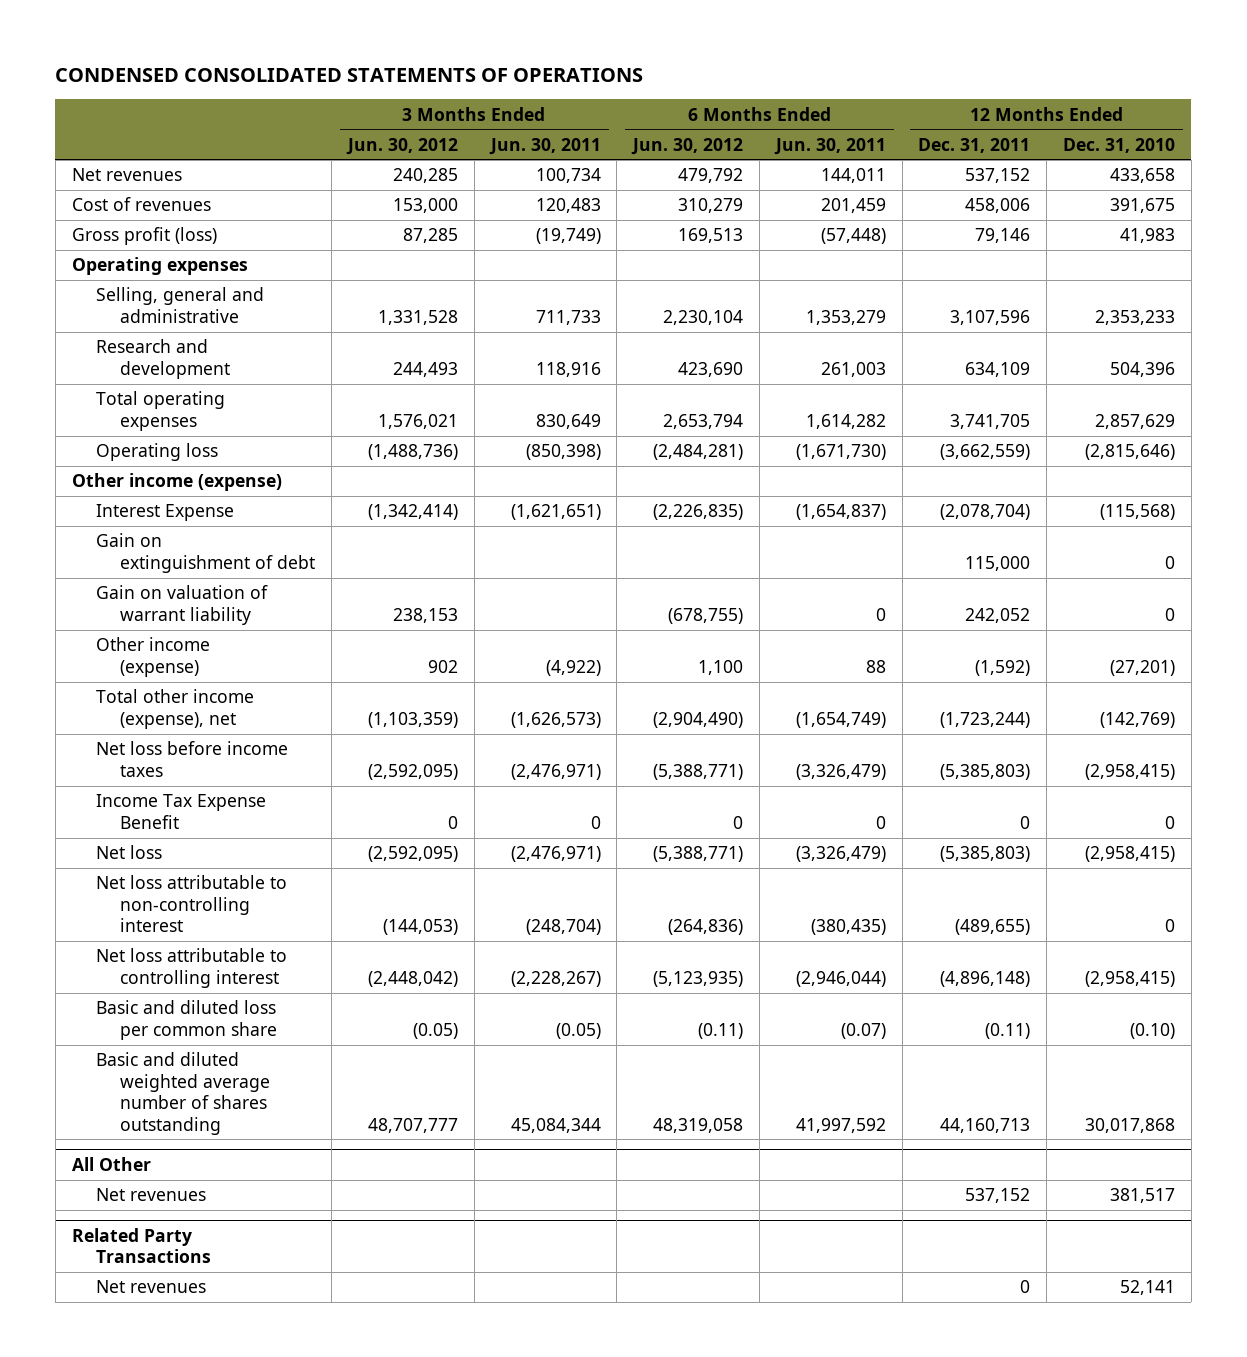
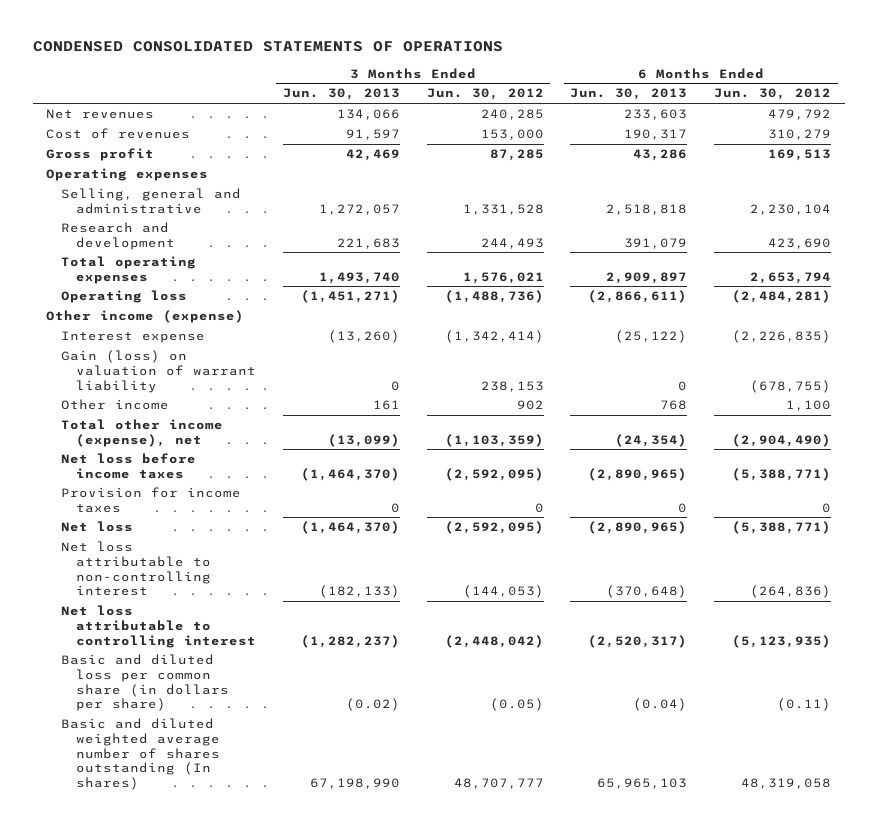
- | 3 Months Ended Jun. 30, 2012 | 3 Months Ended Jun. 30, 2011 | 6 Months Ended Jun. 30, 2012 | 6 Months Ended Jun. 30, 2011 | 12 Months Ended Dec. 31, 2011 | 12 Months Ended Dec. 31, 2010
+ | 3 Months Ended Jun. 30, 2013 | 3 Months Ended Jun. 30, 2012 | 6 Months Ended Jun. 30, 2013 | 6 Months Ended Jun. 30, 2012
- Gross profit (loss) | 87,285 | (19,749) | 169,513 | (57,448) | 79,146 | 41,983
+ Gross profit | 42,469 | 87,285 | 43,286 | 169,513
- Interest Expense | (1,342,414) | (1,621,651) | (2,226,835) | (1,654,837) | (2,078,704) | (115,568)
- Gain on extinguishment of debt | | | | | 115,000 | 0
- Gain on valuation of warrant liability | 238,153 | | (678,755) | 0 | 242,052 | 0
- Other income (expense) | 902 | (4,922) | 1,100 | 88 | (1,592) | (27,201)
+ Interest expense | (13,260) | (1,342,414) | (25,122) | (2,226,835)
+ Gain (loss) on valuation of warrant liability | 0 | 238,153 | 0 | (678,755)
+ Other income | 161 | 902 | 768 | 1,100
- Income Tax Expense Benefit | 0 | 0 | 0 | 0 | 0 | 0
+ Provision for income taxes | 0 | 0 | 0 | 0
- Basic and diluted loss per common share | (0.05) | (0.05) | (0.11) | (0.07) | (0.11) | (0.10)
- Basic and diluted weighted average number of shares outstanding | 48,707,777 | 45,084,344 | 48,319,058 | 41,997,592 | 44,160,713 | 30,017,868
- All Other
- Net revenues | | | | | 537,152 | 381,517
- Related Party Transactions
- Net revenues | | | | | 0 | 52,141
+ Basic and diluted loss per common share (in dollars per share) | (0.02) | (0.05) | (0.04) | (0.11)
+ Basic and diluted weighted average number of shares outstanding (In shares) | 67,198,990 | 48,707,777 | 65,965,103 | 48,319,058

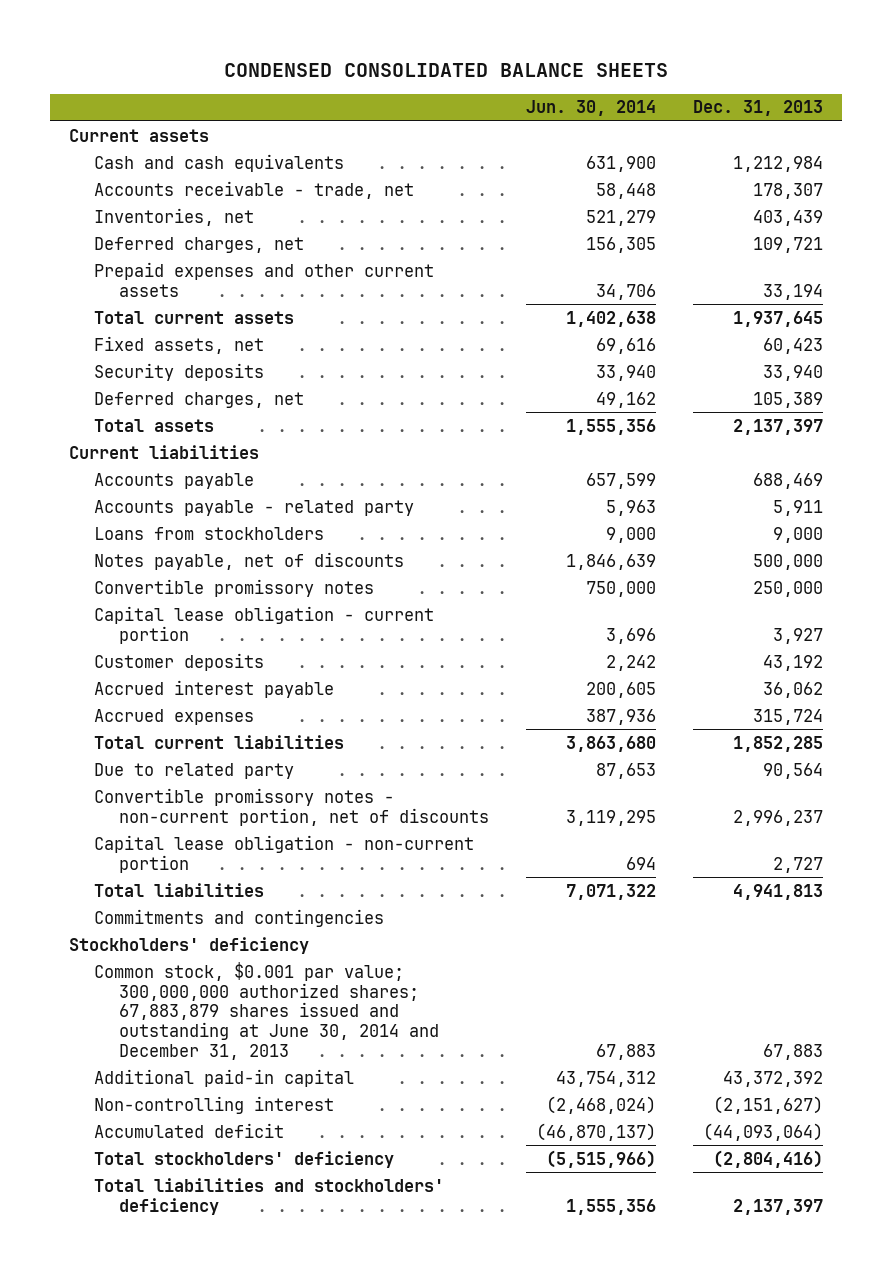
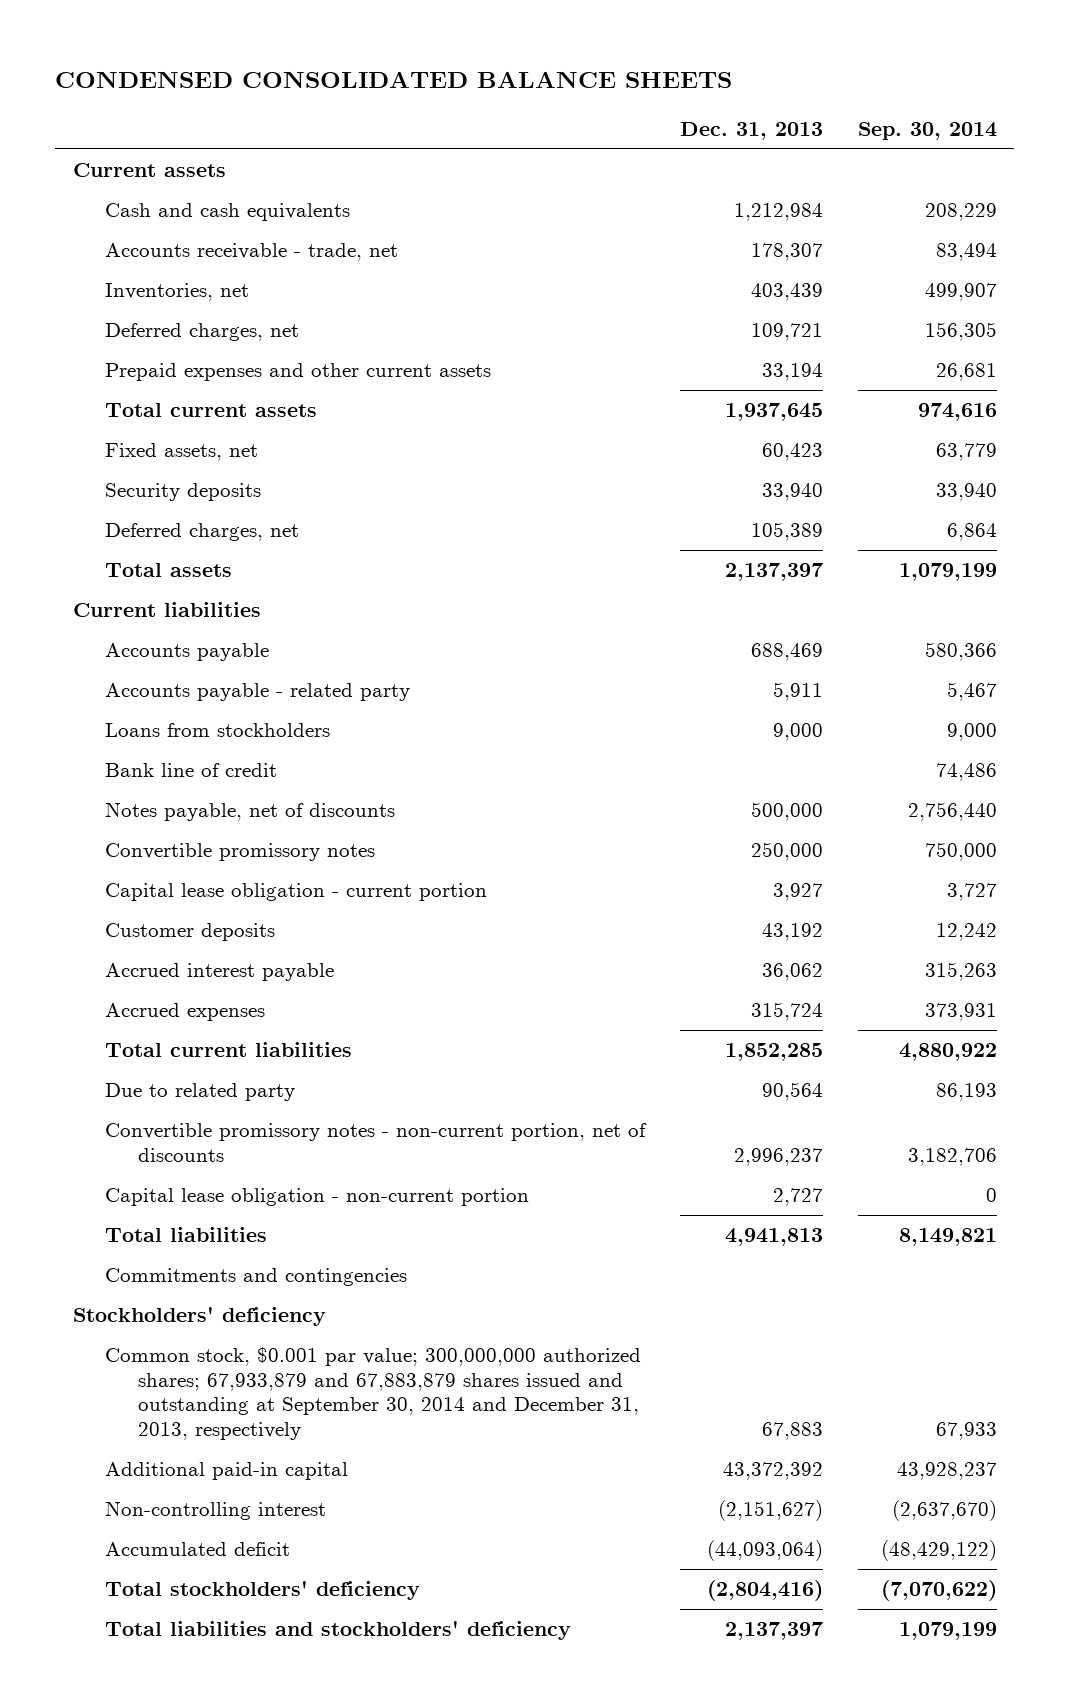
- | Jun. 30, 2014 | Dec. 31, 2013
+ | Dec. 31, 2013 | Sep. 30, 2014
+ Bank line of credit | | 74,486
- Common stock, $0.001 par value; 300,000,000 authorized shares; 67,883,879 shares issued and outstanding at June 30, 2014 and December 31, 2013 | 67,883 | 67,883
+ Common stock, $0.001 par value; 300,000,000 authorized shares; 67,933,879 and 67,883,879 shares issued and outstanding at September 30, 2014 and December 31, 2013, respectively | 67,883 | 67,933

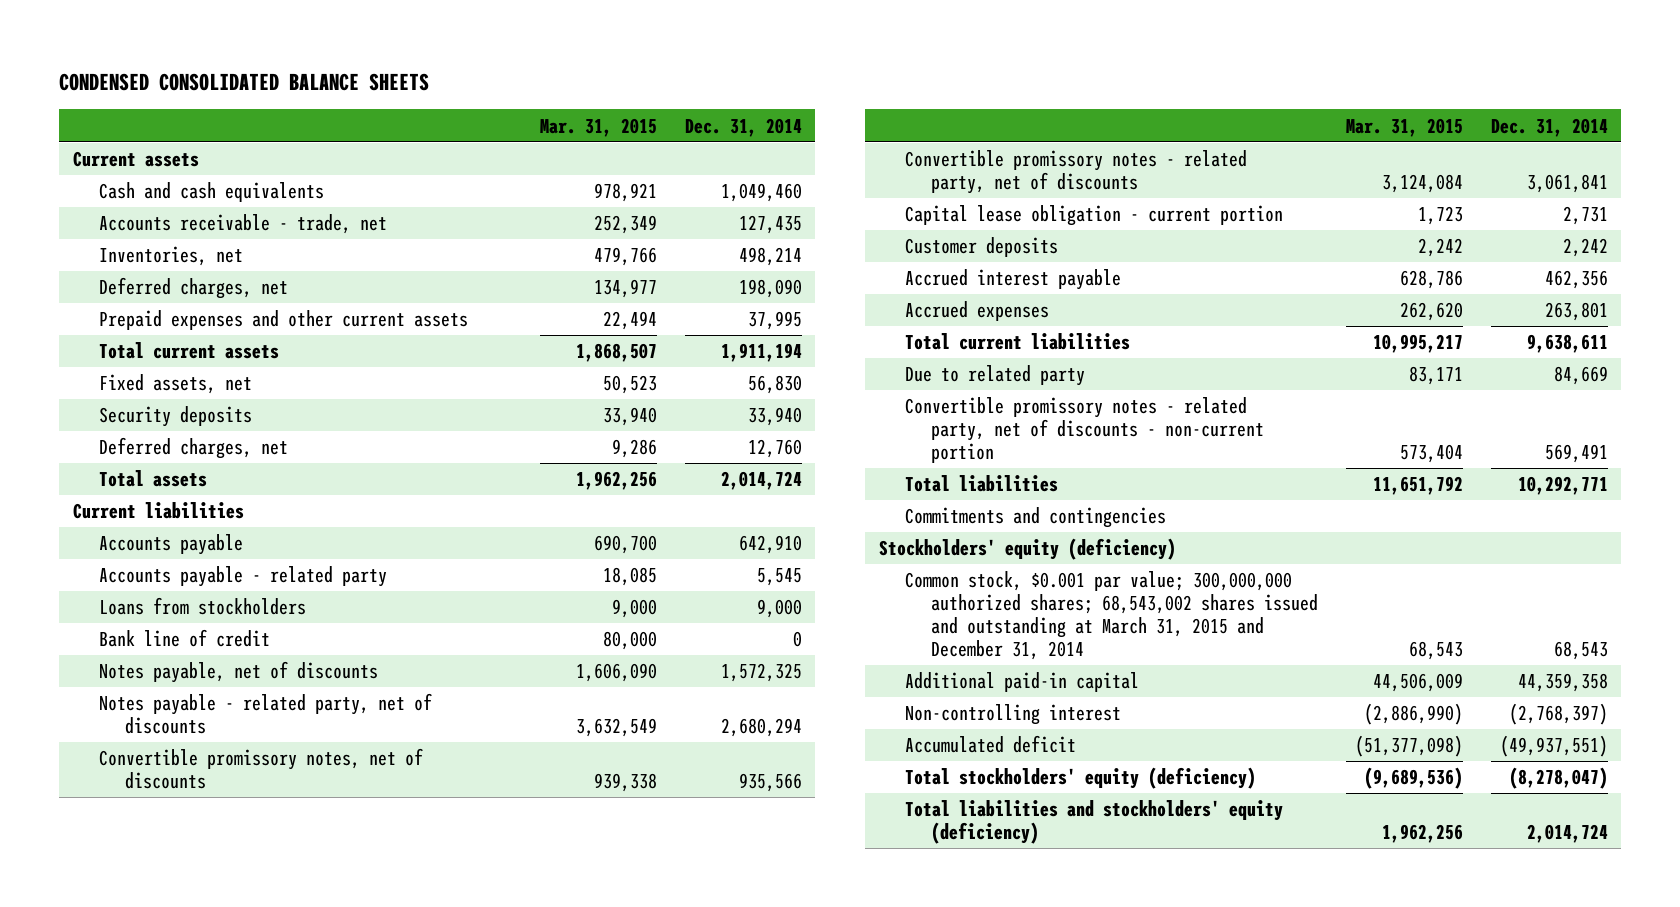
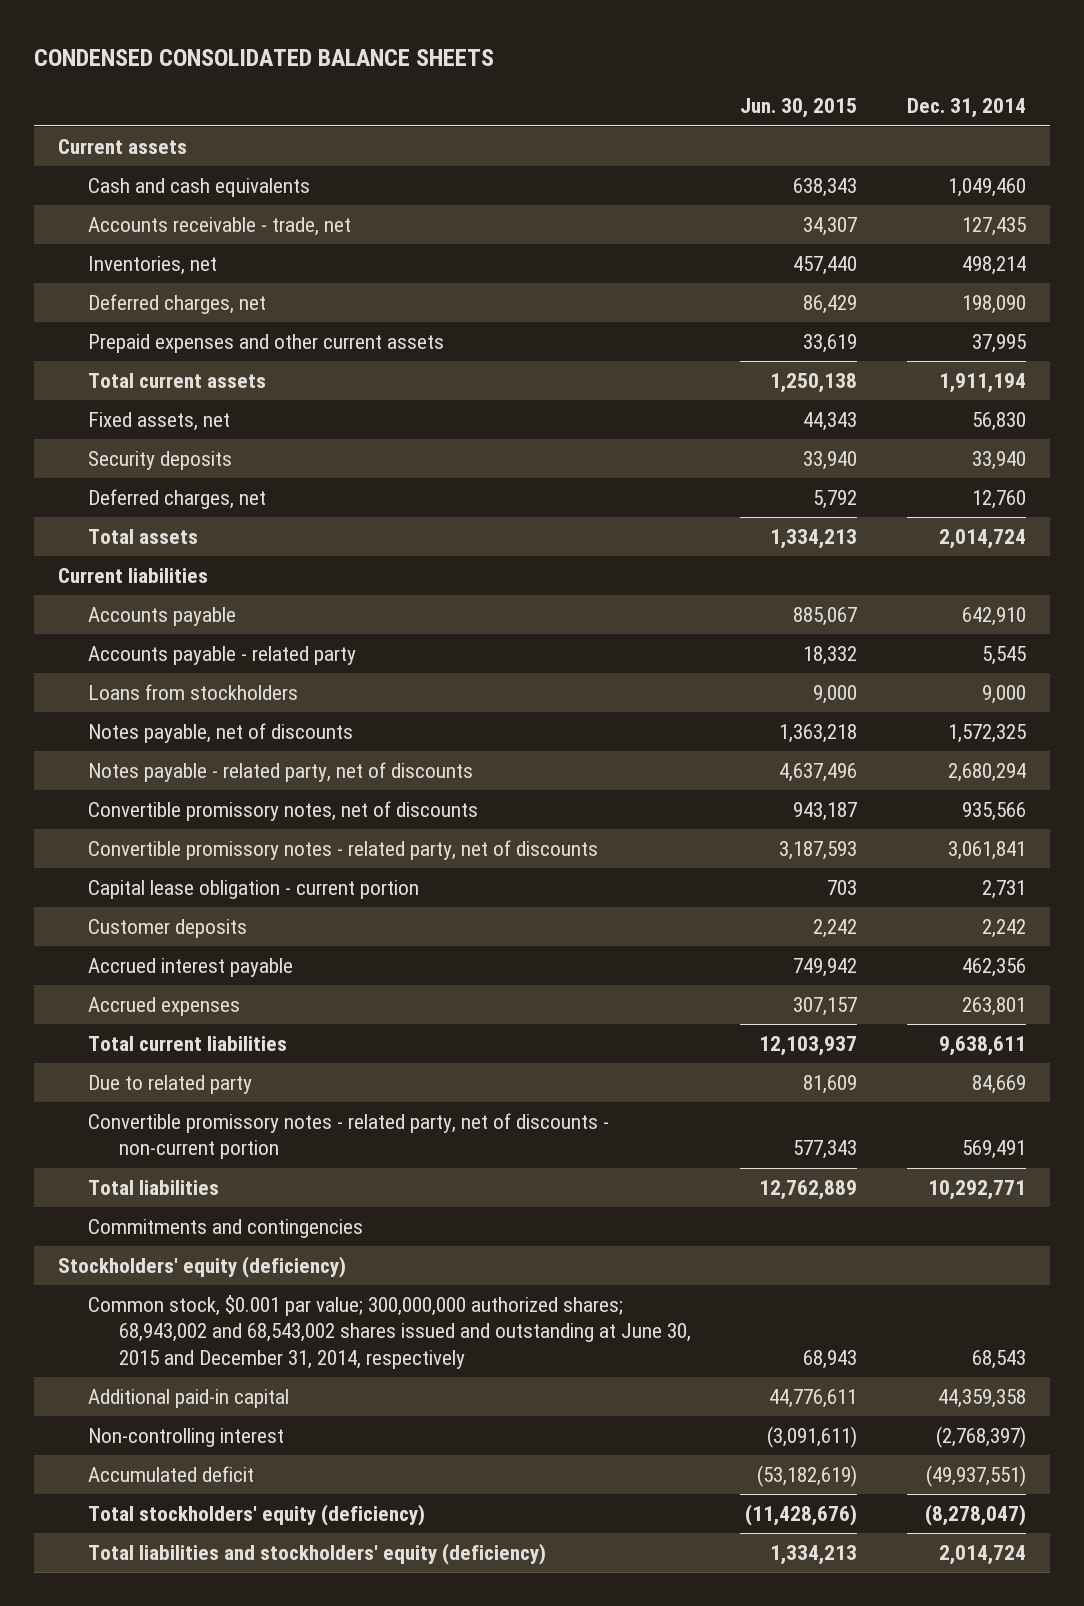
- | Mar. 31, 2015 | Dec. 31, 2014
+ | Jun. 30, 2015 | Dec. 31, 2014
- Bank line of credit | 80,000 | 0
- Common stock, $0.001 par value; 300,000,000 authorized shares; 68,543,002 shares issued and outstanding at March 31, 2015 and December 31, 2014 | 68,543 | 68,543
+ Common stock, $0.001 par value; 300,000,000 authorized shares; 68,943,002 and 68,543,002 shares issued and outstanding at June 30, 2015 and December 31, 2014, respectively | 68,943 | 68,543

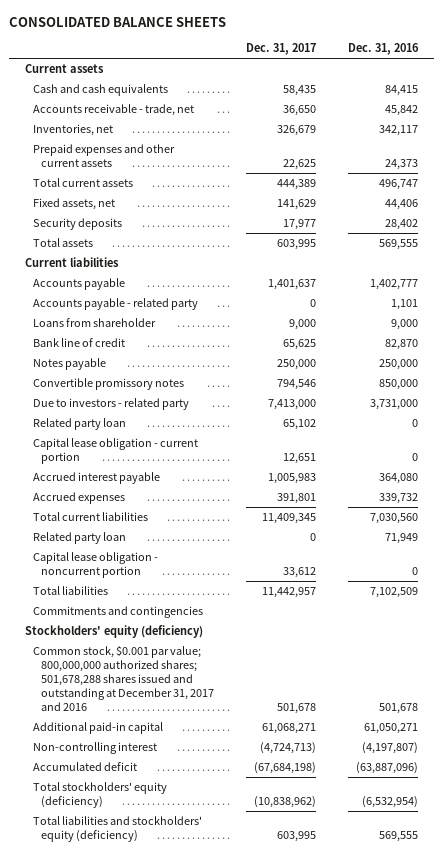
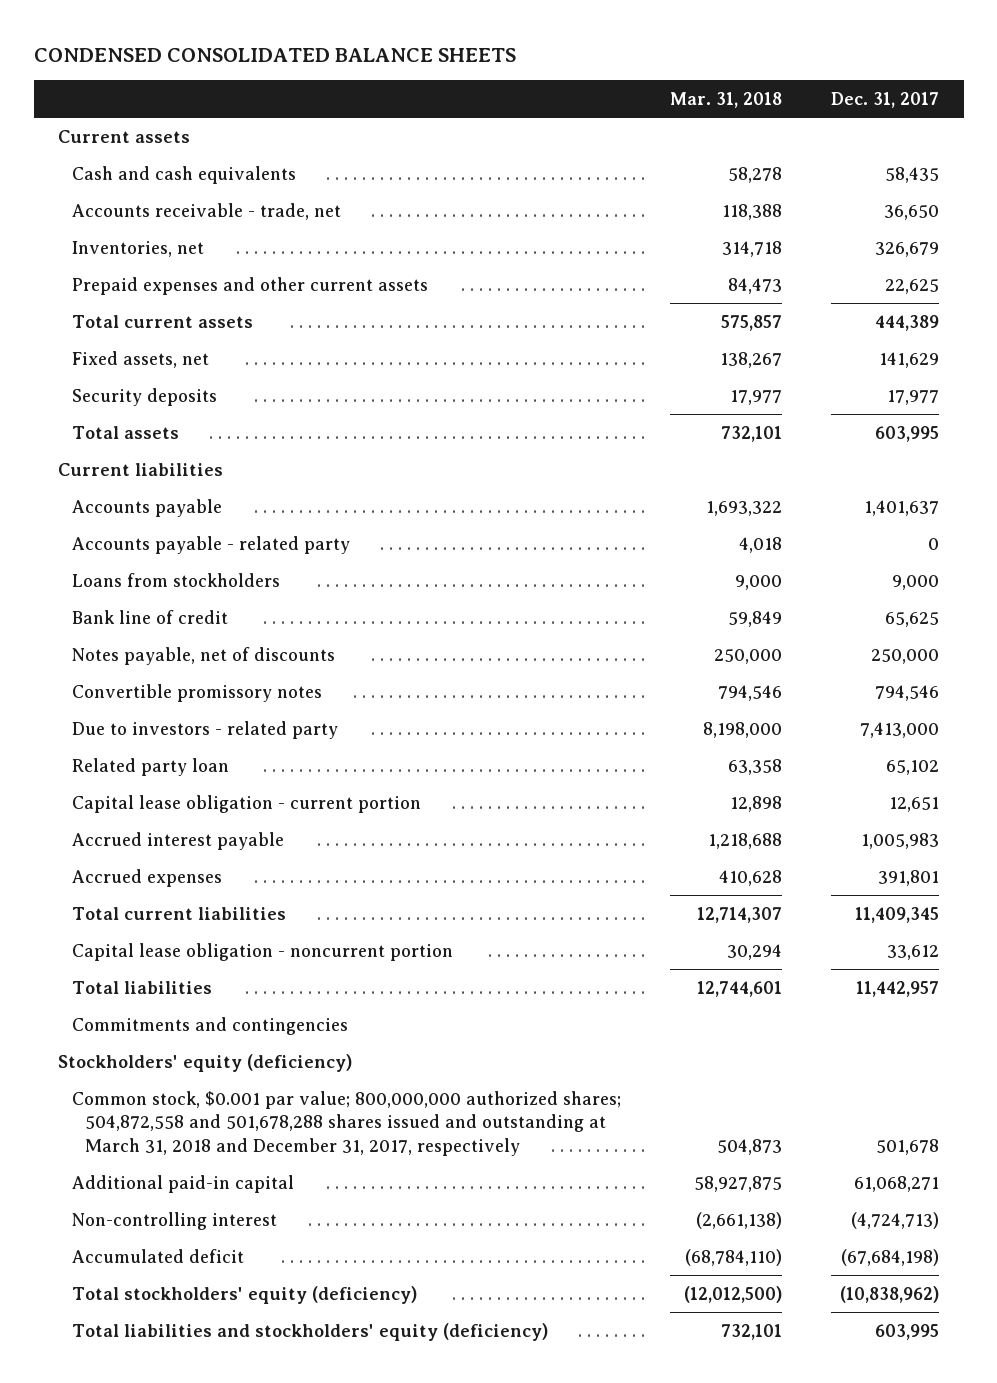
- CONSOLIDATED BALANCE SHEETS
+ CONDENSED CONSOLIDATED BALANCE SHEETS
- | Dec. 31, 2017 | Dec. 31, 2016
+ | Mar. 31, 2018 | Dec. 31, 2017
- Loans from shareholder | 9,000 | 9,000
+ Loans from stockholders | 9,000 | 9,000
- Notes payable | 250,000 | 250,000
+ Notes payable, net of discounts | 250,000 | 250,000
- Related party loan | 0 | 71,949
- Common stock, $0.001 par value; 800,000,000 authorized shares; 501,678,288 shares issued and outstanding at December 31, 2017 and 2016 | 501,678 | 501,678
+ Common stock, $0.001 par value; 800,000,000 authorized shares; 504,872,558 and 501,678,288 shares issued and outstanding at March 31, 2018 and December 31, 2017, respectively | 504,873 | 501,678

